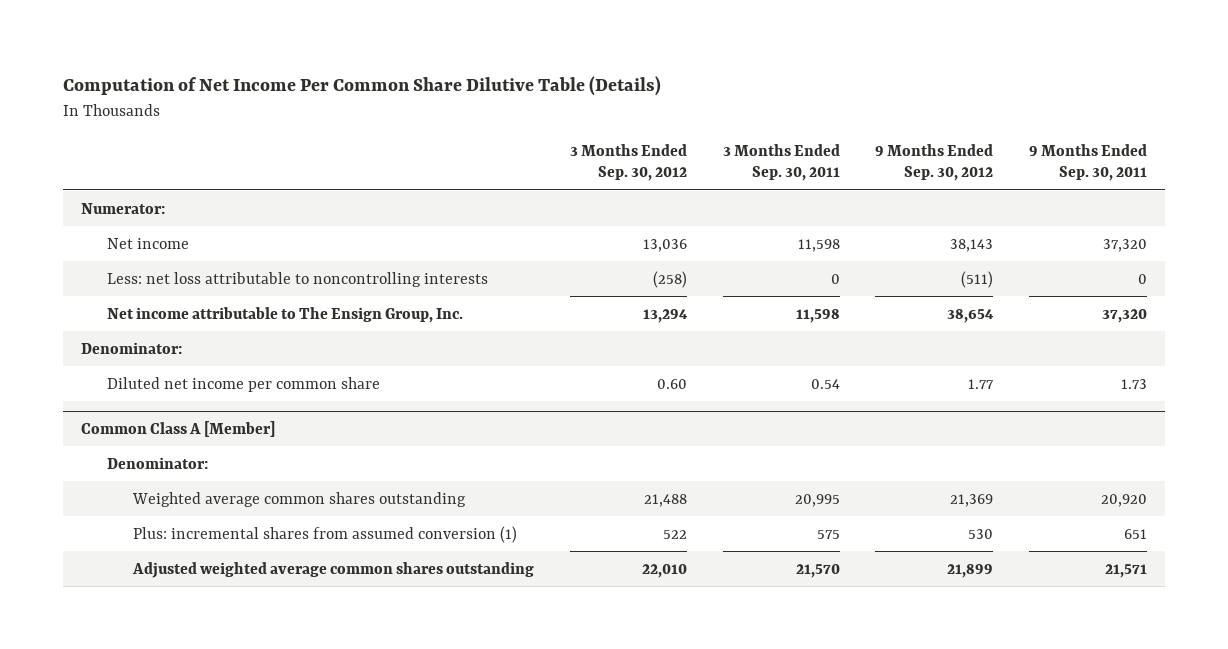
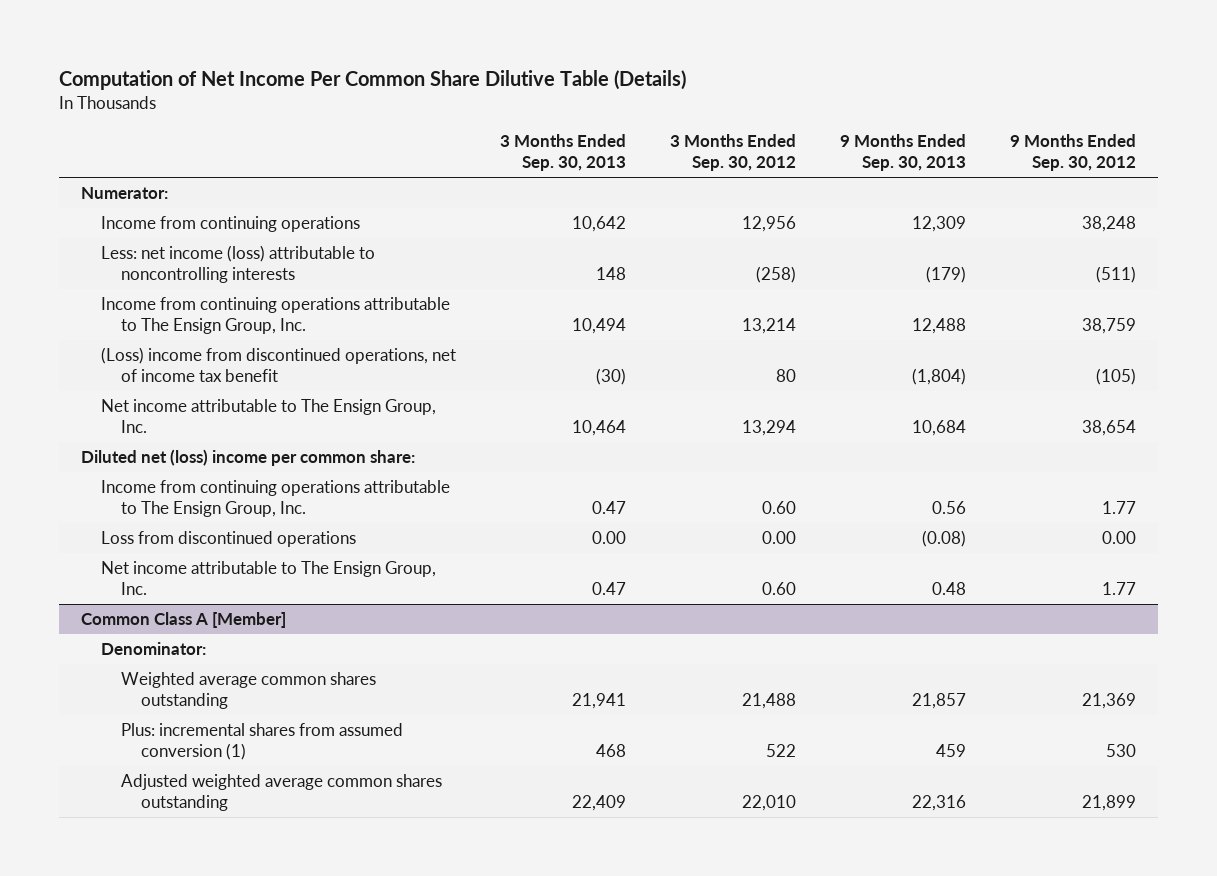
- | 3 Months Ended Sep. 30, 2012 | 3 Months Ended Sep. 30, 2011 | 9 Months Ended Sep. 30, 2012 | 9 Months Ended Sep. 30, 2011
+ | 3 Months Ended Sep. 30, 2013 | 3 Months Ended Sep. 30, 2012 | 9 Months Ended Sep. 30, 2013 | 9 Months Ended Sep. 30, 2012
- Net income | 13,036 | 11,598 | 38,143 | 37,320
- Less: net loss attributable to noncontrolling interests | (258) | 0 | (511) | 0
+ Income from continuing operations | 10,642 | 12,956 | 12,309 | 38,248
+ Less: net income (loss) attributable to noncontrolling interests | 148 | (258) | (179) | (511)
+ Income from continuing operations attributable to The Ensign Group, Inc. | 10,494 | 13,214 | 12,488 | 38,759
+ (Loss) income from discontinued operations, net of income tax benefit | (30) | 80 | (1,804) | (105)
- Denominator:
- Diluted net income per common share | 0.60 | 0.54 | 1.77 | 1.73
+ Diluted net (loss) income per common share:
+ Income from continuing operations attributable to The Ensign Group, Inc. | 0.47 | 0.60 | 0.56 | 1.77
+ Loss from discontinued operations | 0.00 | 0.00 | (0.08) | 0.00
+ Net income attributable to The Ensign Group, Inc. | 0.47 | 0.60 | 0.48 | 1.77

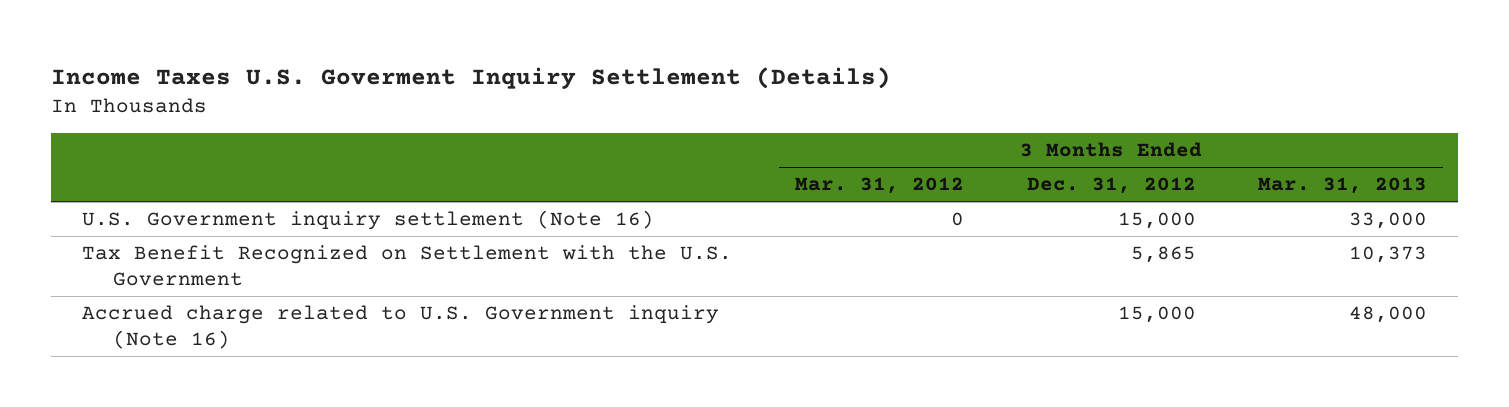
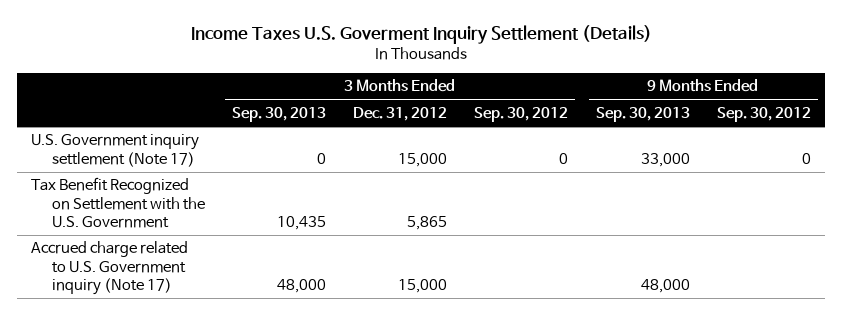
- | 3 Months Ended Mar. 31, 2012 | 3 Months Ended Dec. 31, 2012 | 3 Months Ended Mar. 31, 2013
+ | 3 Months Ended Sep. 30, 2013 | 3 Months Ended Dec. 31, 2012 | 3 Months Ended Sep. 30, 2012 | 9 Months Ended Sep. 30, 2013 | 9 Months Ended Sep. 30, 2012
- U.S. Government inquiry settlement (Note 16) | 0 | 15,000 | 33,000
+ U.S. Government inquiry settlement (Note 17) | 0 | 15,000 | 0 | 33,000 | 0
- Accrued charge related to U.S. Government inquiry (Note 16) | | 15,000 | 48,000
+ Accrued charge related to U.S. Government inquiry (Note 17) | 48,000 | 15,000 | | 48,000 |

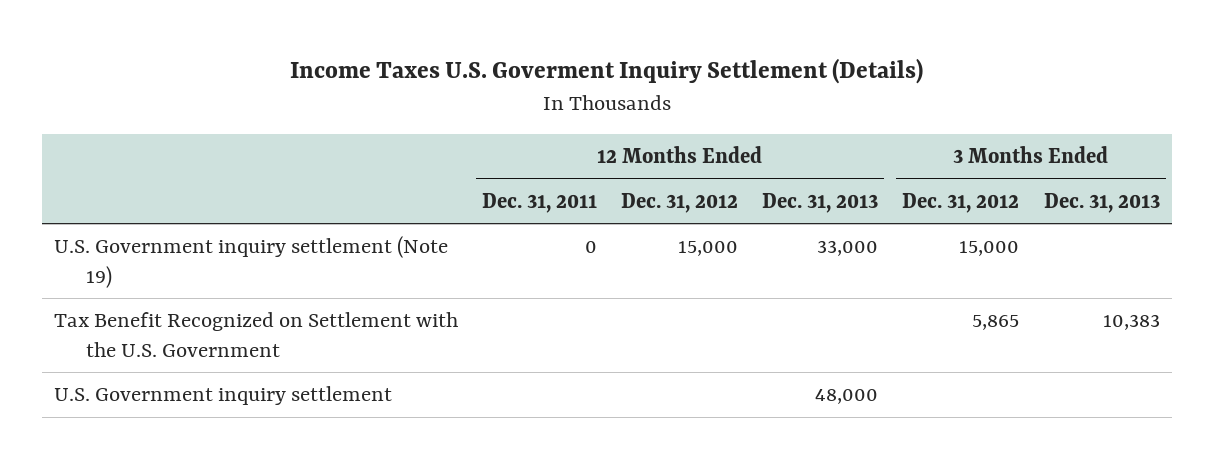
- | 3 Months Ended Sep. 30, 2013 | 3 Months Ended Dec. 31, 2012 | 3 Months Ended Sep. 30, 2012 | 9 Months Ended Sep. 30, 2013 | 9 Months Ended Sep. 30, 2012
+ | 12 Months Ended Dec. 31, 2011 | 12 Months Ended Dec. 31, 2012 | 12 Months Ended Dec. 31, 2013 | 3 Months Ended Dec. 31, 2012 | 3 Months Ended Dec. 31, 2013
- U.S. Government inquiry settlement (Note 17) | 0 | 15,000 | 0 | 33,000 | 0
+ U.S. Government inquiry settlement (Note 19) | 0 | 15,000 | 33,000 | 15,000 |
- Accrued charge related to U.S. Government inquiry (Note 17) | 48,000 | 15,000 | | 48,000 |
+ U.S. Government inquiry settlement | | | 48,000 | |

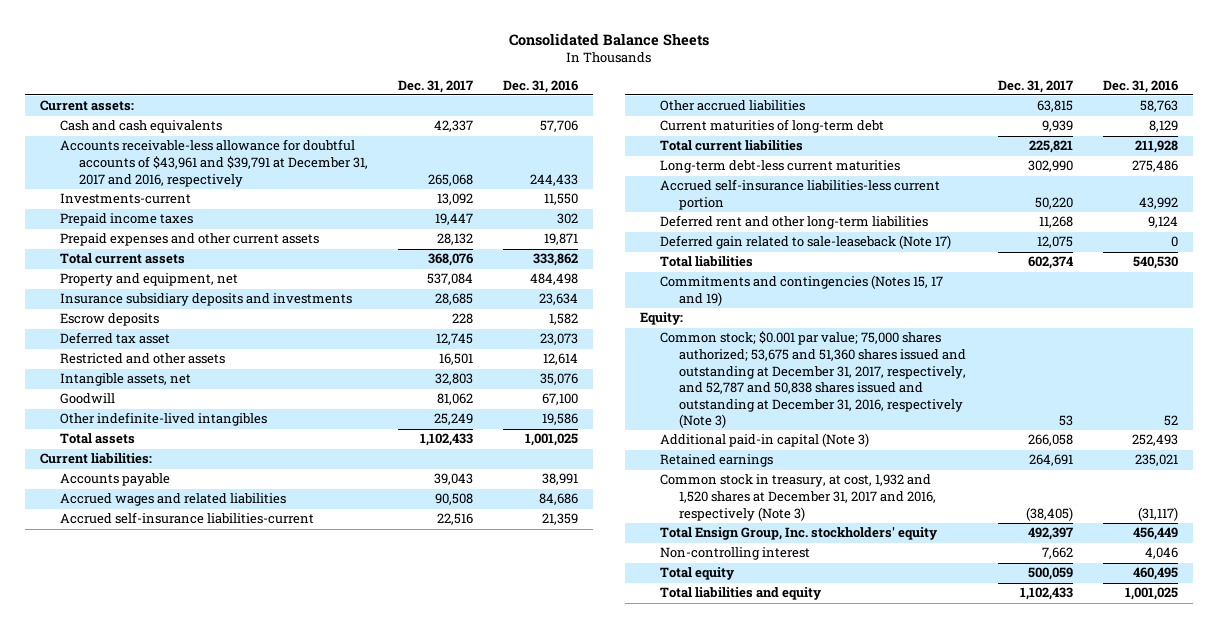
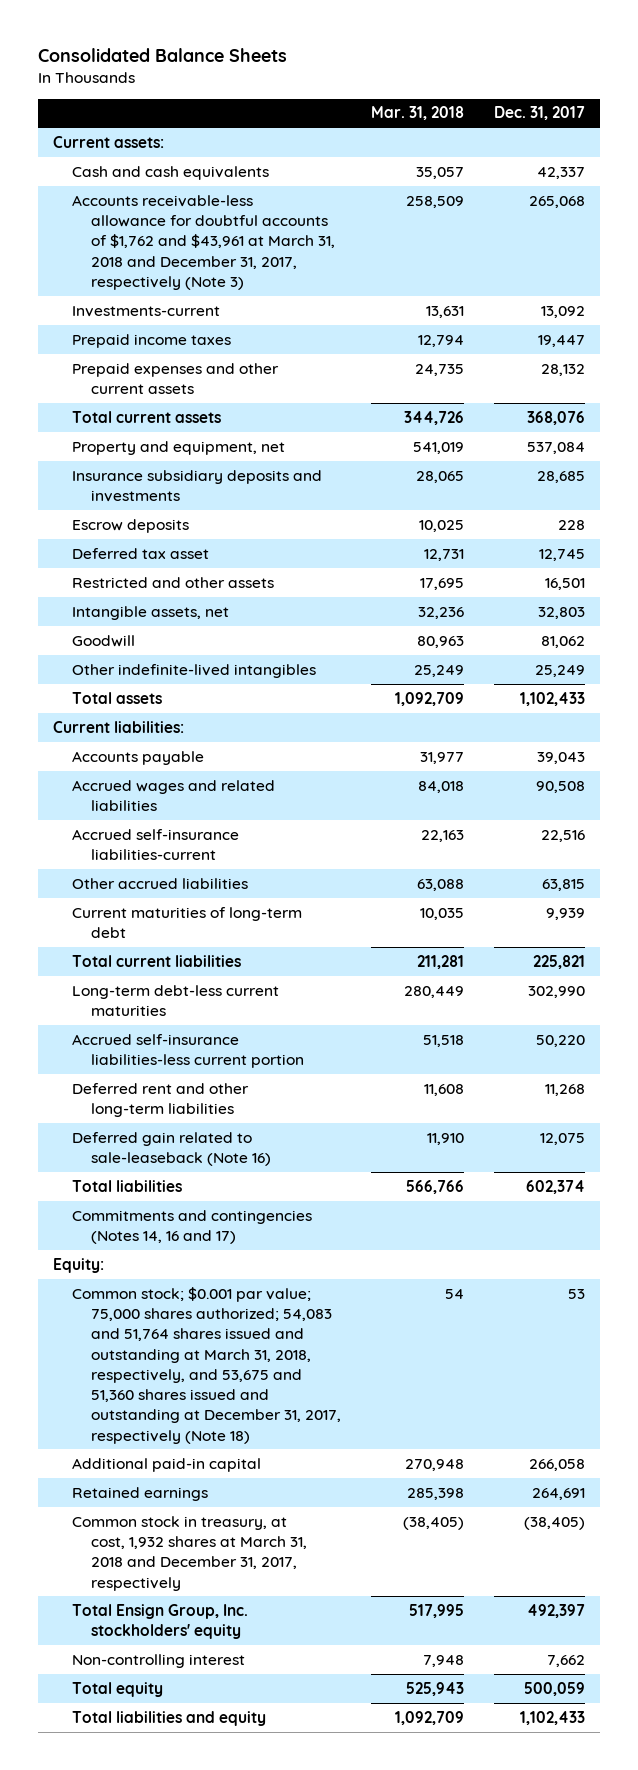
- | Dec. 31, 2017 | Dec. 31, 2016
+ | Mar. 31, 2018 | Dec. 31, 2017
- Accounts receivable-less allowance for doubtful accounts of $43,961 and $39,791 at December 31, 2017 and 2016, respectively | 265,068 | 244,433
+ Accounts receivable-less allowance for doubtful accounts of $1,762 and $43,961 at March 31, 2018 and December 31, 2017, respectively (Note 3) | 258,509 | 265,068
- Deferred gain related to sale-leaseback (Note 17) | 12,075 | 0
+ Deferred gain related to sale-leaseback (Note 16) | 11,910 | 12,075
- Commitments and contingencies (Notes 15, 17 and 19)
+ Commitments and contingencies (Notes 14, 16 and 17)
- Common stock; $0.001 par value; 75,000 shares authorized; 53,675 and 51,360 shares issued and outstanding at December 31, 2017, respectively, and 52,787 and 50,838 shares issued and outstanding at December 31, 2016, respectively (Note 3) | 53 | 52
- Additional paid-in capital (Note 3) | 266,058 | 252,493
+ Common stock; $0.001 par value; 75,000 shares authorized; 54,083 and 51,764 shares issued and outstanding at March 31, 2018, respectively, and 53,675 and 51,360 shares issued and outstanding at December 31, 2017, respectively (Note 18) | 54 | 53
+ Additional paid-in capital | 270,948 | 266,058
- Common stock in treasury, at cost, 1,932 and 1,520 shares at December 31, 2017 and 2016, respectively (Note 3) | (38,405) | (31,117)
+ Common stock in treasury, at cost, 1,932 shares at March 31, 2018 and December 31, 2017, respectively | (38,405) | (38,405)

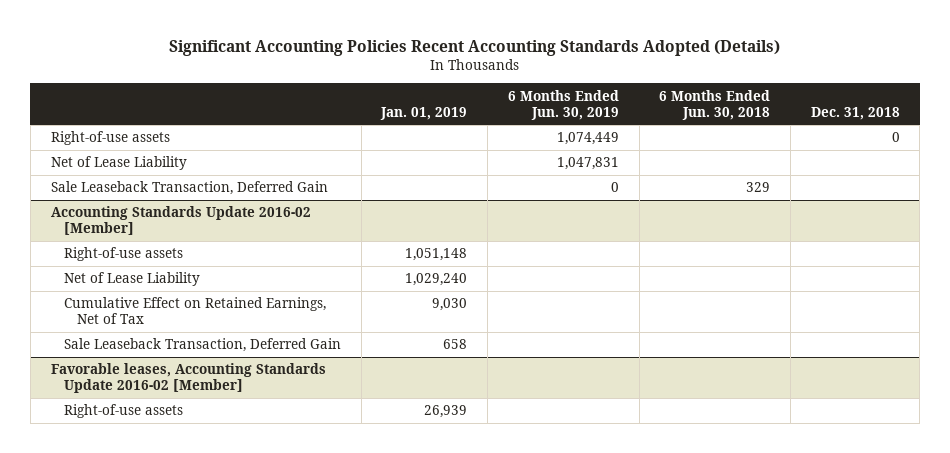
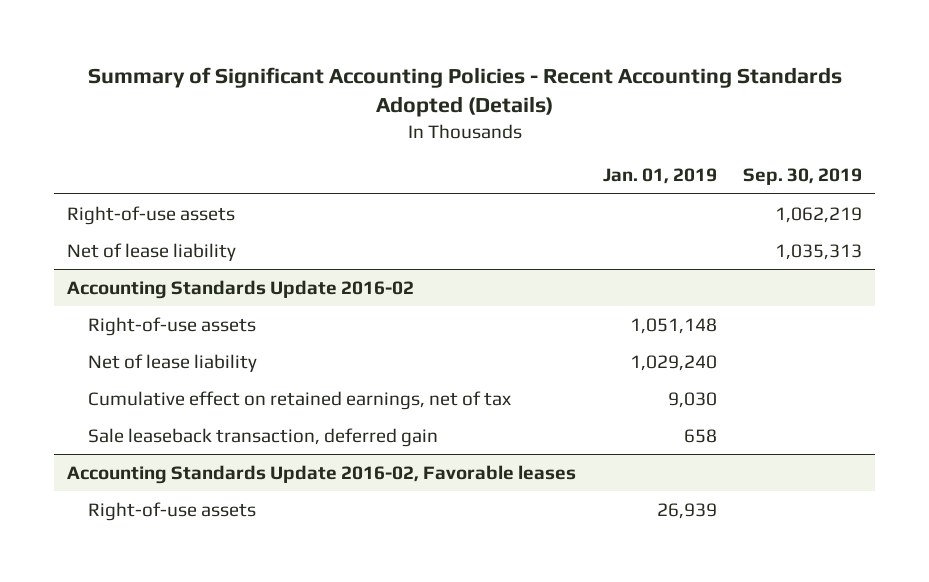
- Significant Accounting Policies Recent Accounting Standards Adopted (Details)
+ Summary of Significant Accounting Policies - Recent Accounting Standards Adopted (Details)
- | Jan. 01, 2019 | 6 Months Ended Jun. 30, 2019 | 6 Months Ended Jun. 30, 2018 | Dec. 31, 2018
+ | Jan. 01, 2019 | Sep. 30, 2019
- Net of Lease Liability | | 1,047,831 | |
- Sale Leaseback Transaction, Deferred Gain | | 0 | 329 |
- Accounting Standards Update 2016-02 [Member]
+ Net of lease liability | | 1,035,313
+ Accounting Standards Update 2016-02
- Net of Lease Liability | 1,029,240 | | |
- Cumulative Effect on Retained Earnings, Net of Tax | 9,030 | | |
- Sale Leaseback Transaction, Deferred Gain | 658 | | |
- Favorable leases, Accounting Standards Update 2016-02 [Member]
+ Net of lease liability | 1,029,240 |
+ Cumulative effect on retained earnings, net of tax | 9,030 |
+ Sale leaseback transaction, deferred gain | 658 |
+ Accounting Standards Update 2016-02, Favorable leases

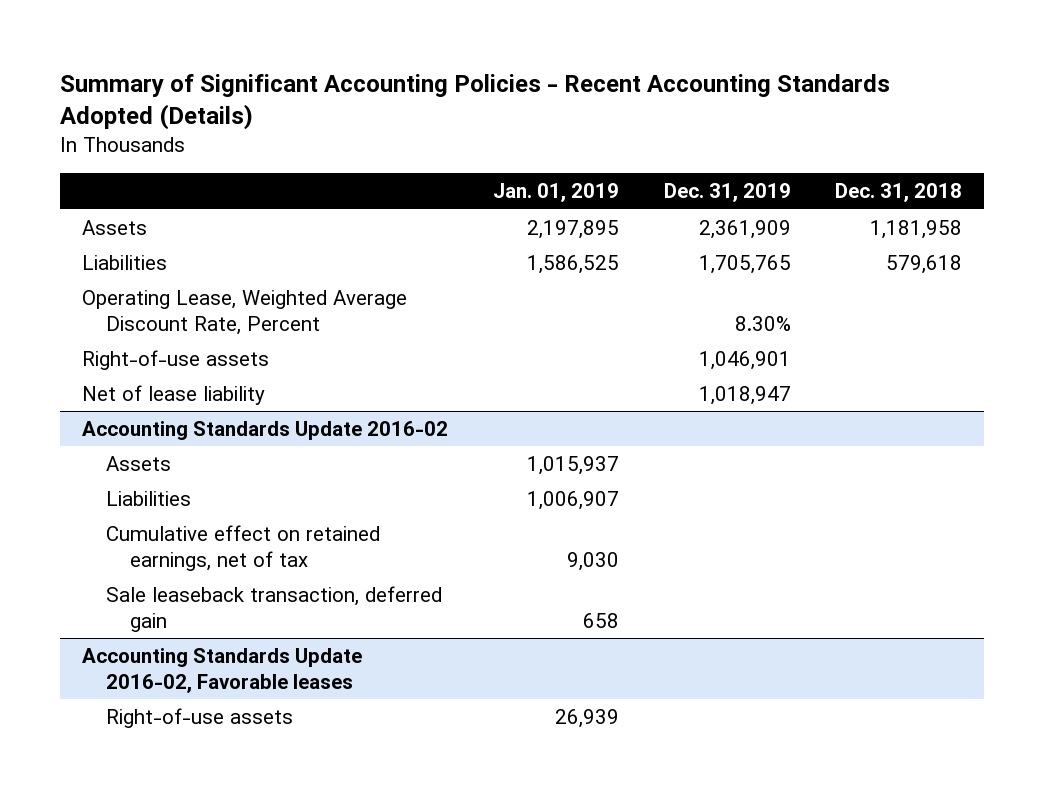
- | Jan. 01, 2019 | Sep. 30, 2019
+ | Jan. 01, 2019 | Dec. 31, 2019 | Dec. 31, 2018
+ Assets | 2,197,895 | 2,361,909 | 1,181,958
+ Liabilities | 1,586,525 | 1,705,765 | 579,618
+ Operating Lease, Weighted Average Discount Rate, Percent | | 8.30% |
@ Accounting Standards Update 2016-02
- Right-of-use assets | 1,051,148 |
- Net of lease liability | 1,029,240 |
+ Assets | 1,015,937 | |
+ Liabilities | 1,006,907 | |

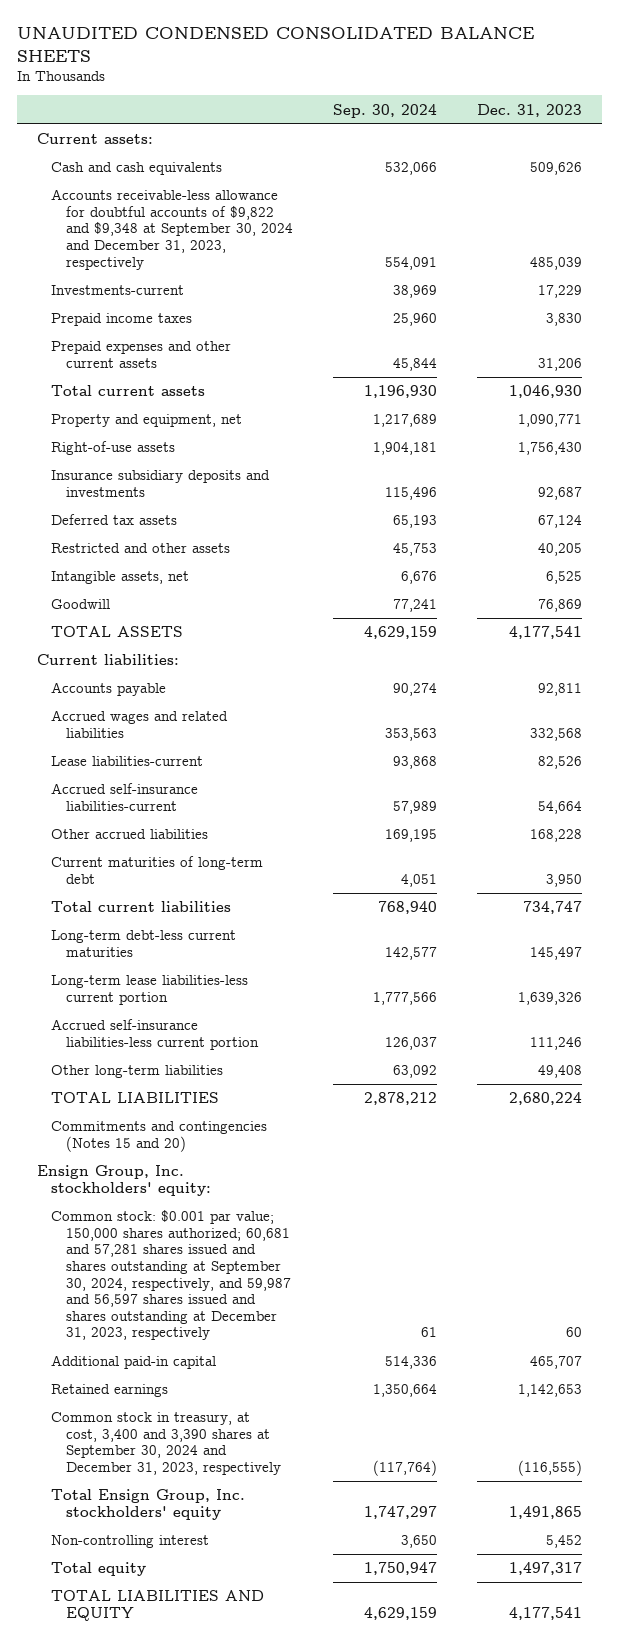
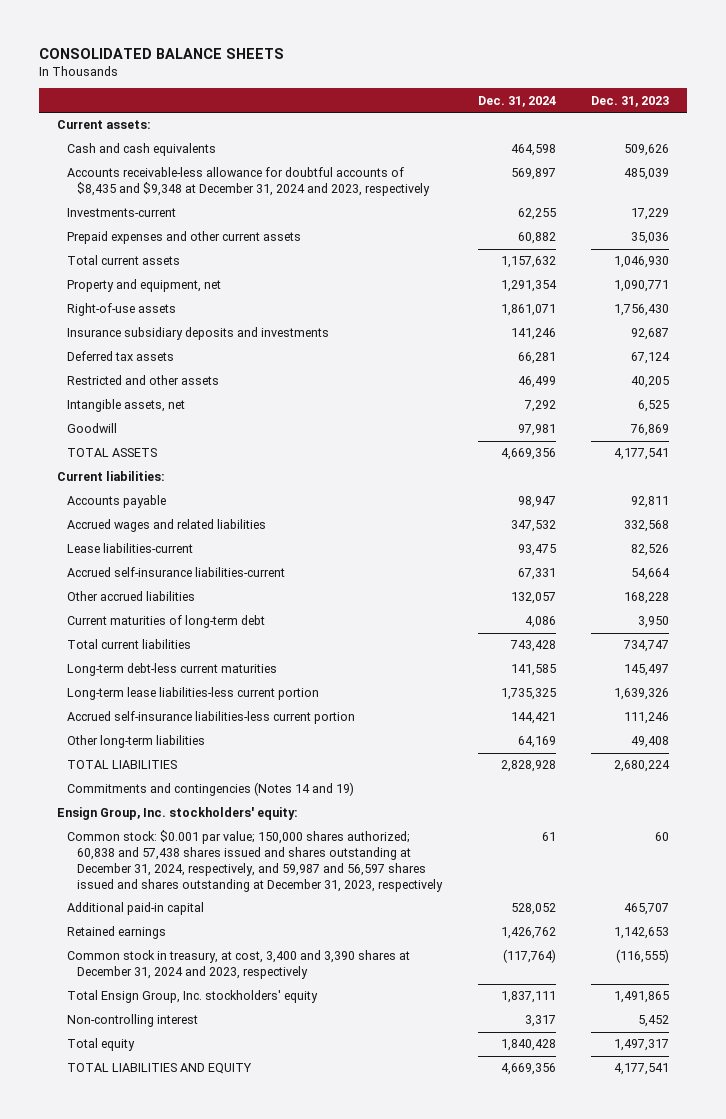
- UNAUDITED CONDENSED CONSOLIDATED BALANCE SHEETS
+ CONSOLIDATED BALANCE SHEETS
- | Sep. 30, 2024 | Dec. 31, 2023
+ | Dec. 31, 2024 | Dec. 31, 2023
- Accounts receivable-less allowance for doubtful accounts of $9,822 and $9,348 at September 30, 2024 and December 31, 2023, respectively | 554,091 | 485,039
+ Accounts receivable-less allowance for doubtful accounts of $8,435 and $9,348 at December 31, 2024 and 2023, respectively | 569,897 | 485,039
- Prepaid income taxes | 25,960 | 3,830
- Prepaid expenses and other current assets | 45,844 | 31,206
+ Prepaid expenses and other current assets | 60,882 | 35,036
- Commitments and contingencies (Notes 15 and 20)
+ Commitments and contingencies (Notes 14 and 19)
- Common stock: $0.001 par value; 150,000 shares authorized; 60,681 and 57,281 shares issued and shares outstanding at September 30, 2024, respectively, and 59,987 and 56,597 shares issued and shares outstanding at December 31, 2023, respectively | 61 | 60
+ Common stock: $0.001 par value; 150,000 shares authorized; 60,838 and 57,438 shares issued and shares outstanding at December 31, 2024, respectively, and 59,987 and 56,597 shares issued and shares outstanding at December 31, 2023, respectively | 61 | 60
- Common stock in treasury, at cost, 3,400 and 3,390 shares at September 30, 2024 and December 31, 2023, respectively | (117,764) | (116,555)
+ Common stock in treasury, at cost, 3,400 and 3,390 shares at December 31, 2024 and 2023, respectively | (117,764) | (116,555)

